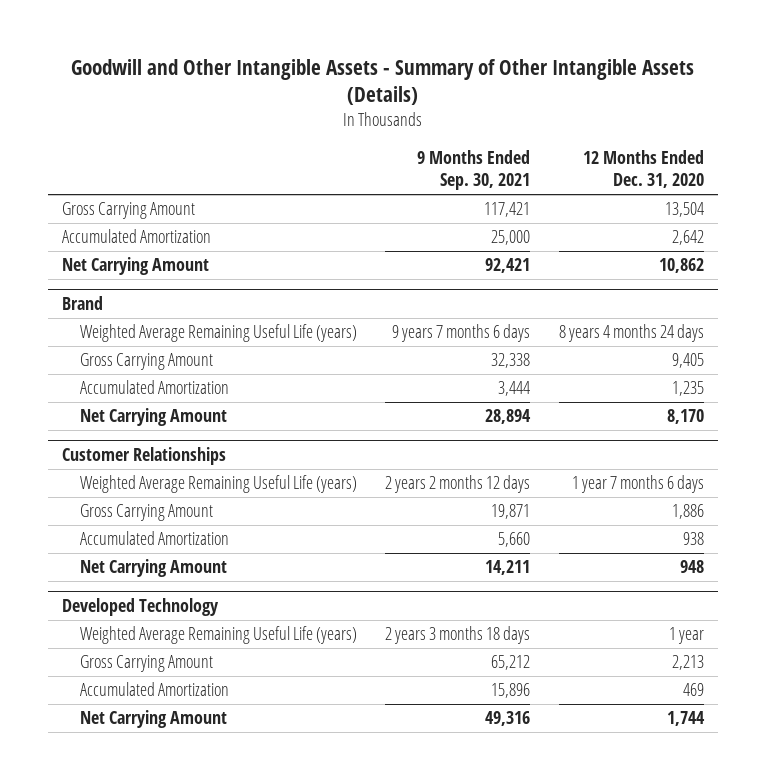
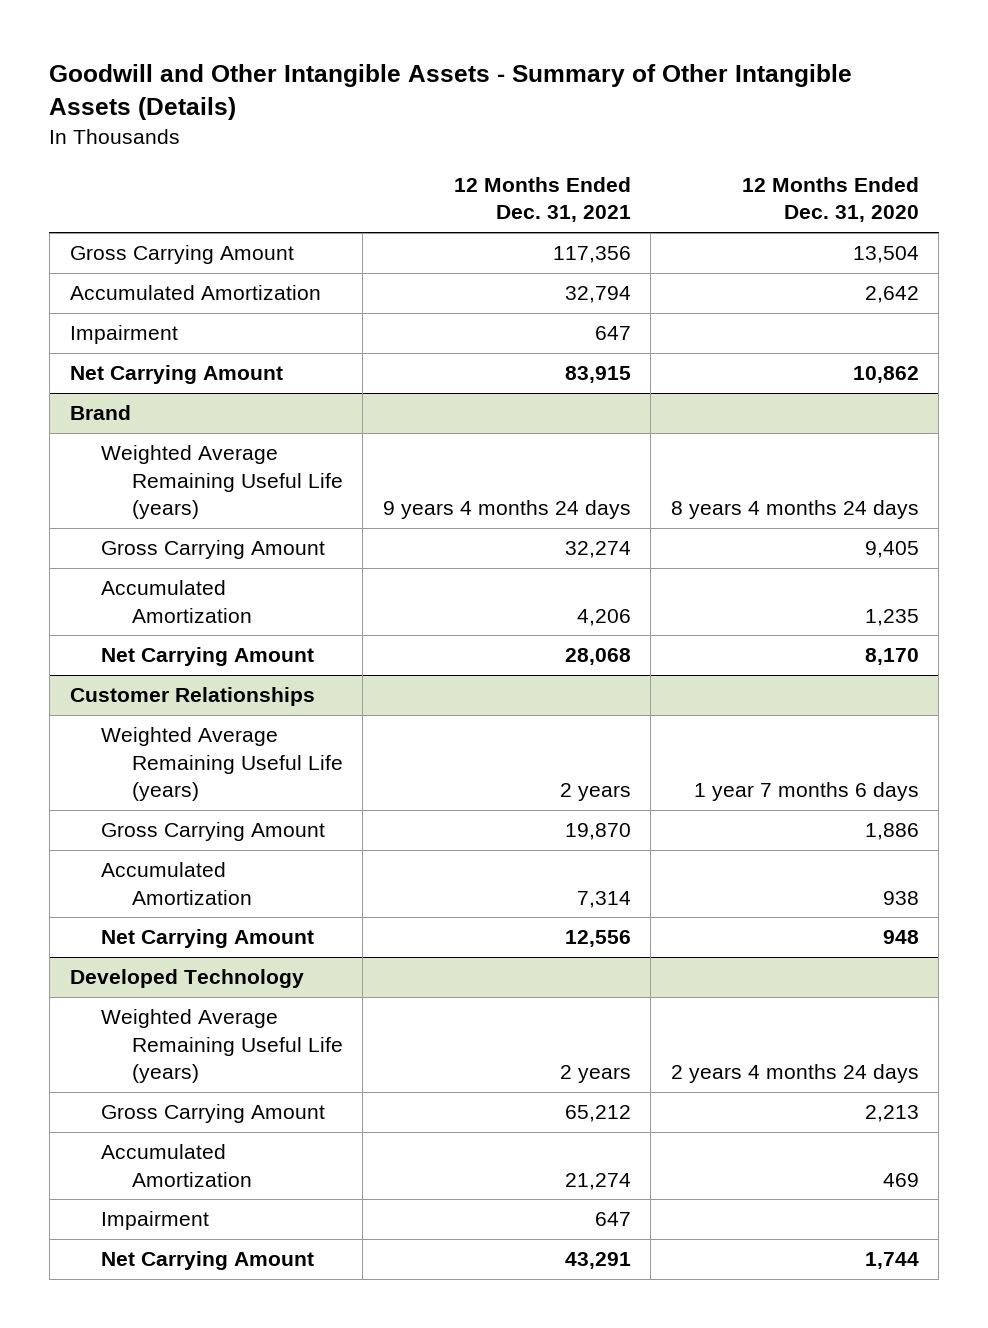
- | 9 Months Ended Sep. 30, 2021 | 12 Months Ended Dec. 31, 2020
+ | 12 Months Ended Dec. 31, 2021 | 12 Months Ended Dec. 31, 2020
+ Impairment | 647 |
@ Developed Technology
- Weighted Average Remaining Useful Life (years) | 2 years 3 months 18 days | 1 year
+ Weighted Average Remaining Useful Life (years) | 2 years | 2 years 4 months 24 days
+ Impairment | 647 |

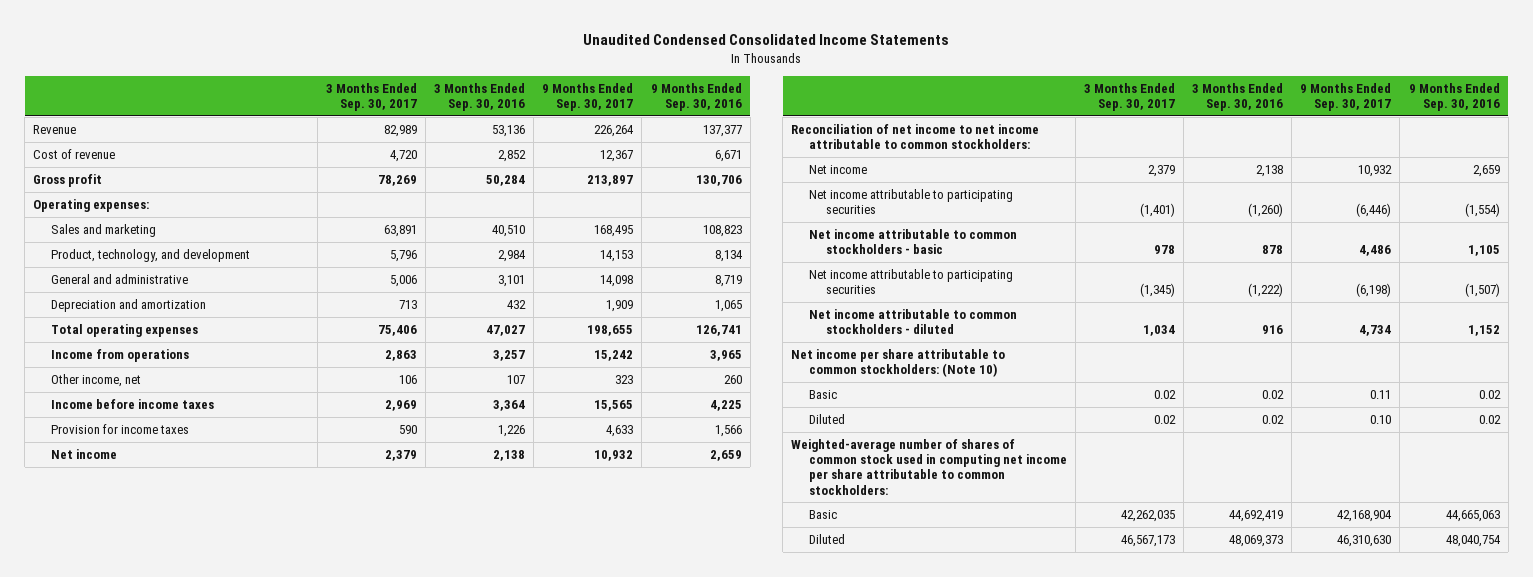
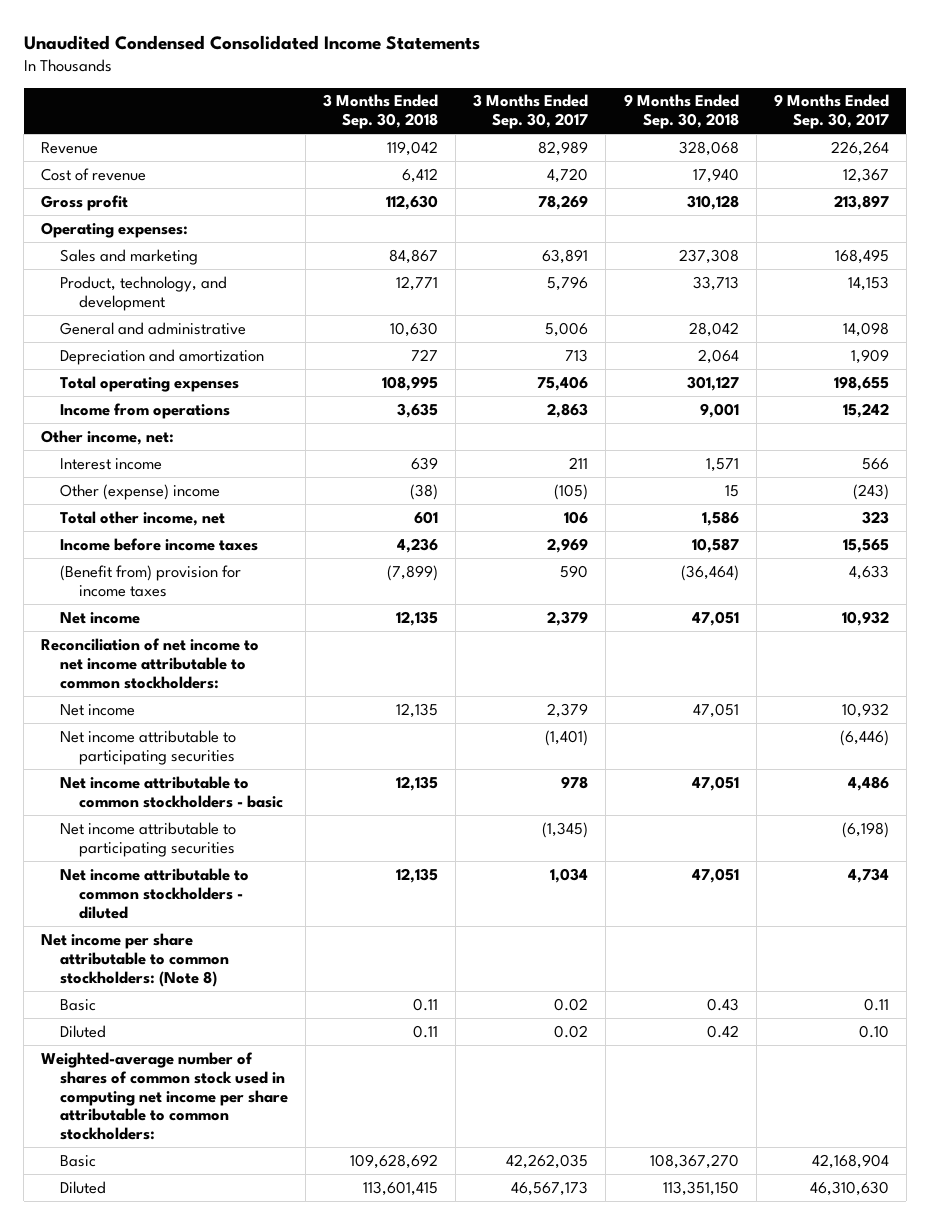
- | 3 Months Ended Sep. 30, 2017 | 3 Months Ended Sep. 30, 2016 | 9 Months Ended Sep. 30, 2017 | 9 Months Ended Sep. 30, 2016
+ | 3 Months Ended Sep. 30, 2018 | 3 Months Ended Sep. 30, 2017 | 9 Months Ended Sep. 30, 2018 | 9 Months Ended Sep. 30, 2017
- Other income, net | 106 | 107 | 323 | 260
+ Other income, net:
+ Interest income | 639 | 211 | 1,571 | 566
+ Other (expense) income | (38) | (105) | 15 | (243)
+ Total other income, net | 601 | 106 | 1,586 | 323
- Provision for income taxes | 590 | 1,226 | 4,633 | 1,566
+ (Benefit from) provision for income taxes | (7,899) | 590 | (36,464) | 4,633
- Net income per share attributable to common stockholders: (Note 10)
+ Net income per share attributable to common stockholders: (Note 8)

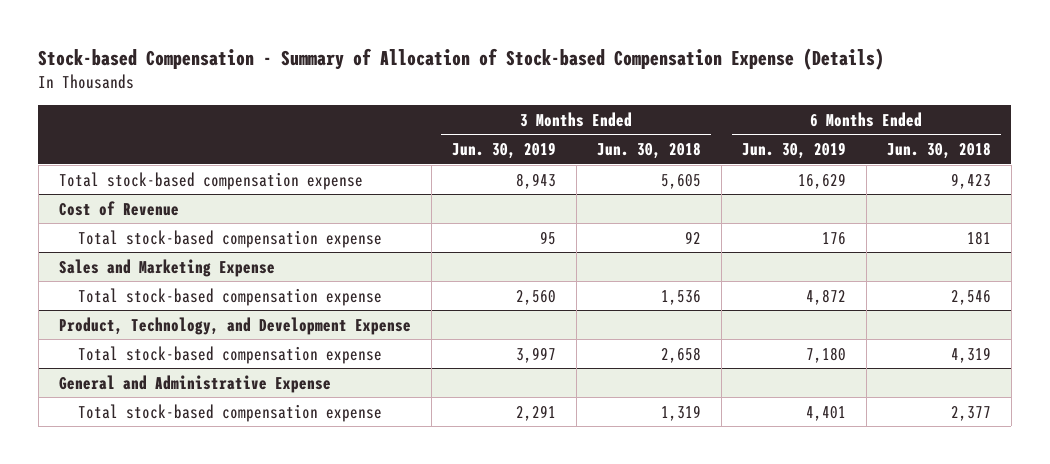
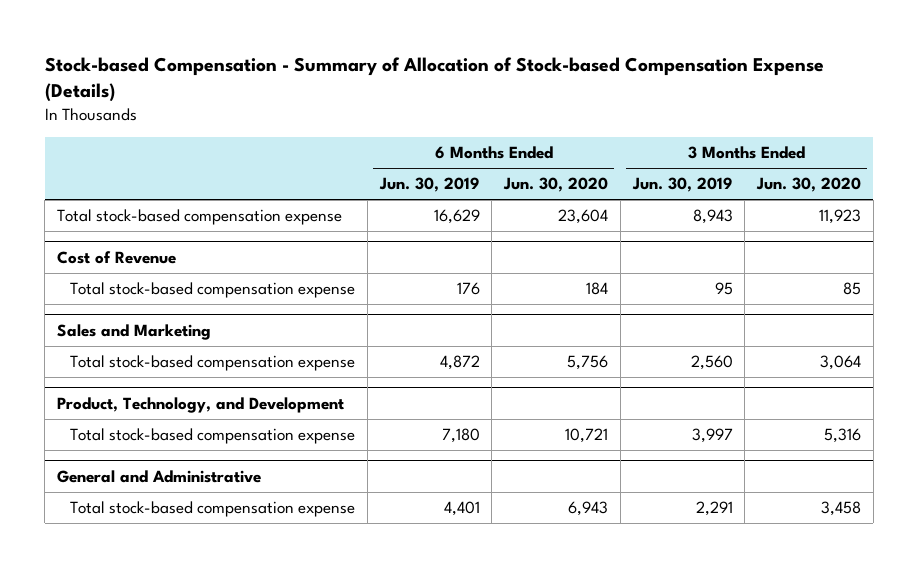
- | 3 Months Ended Jun. 30, 2019 | 3 Months Ended Jun. 30, 2018 | 6 Months Ended Jun. 30, 2019 | 6 Months Ended Jun. 30, 2018
+ | 6 Months Ended Jun. 30, 2019 | 6 Months Ended Jun. 30, 2020 | 3 Months Ended Jun. 30, 2019 | 3 Months Ended Jun. 30, 2020
- Sales and Marketing Expense
+ Sales and Marketing
- Product, Technology, and Development Expense
+ Product, Technology, and Development
- General and Administrative Expense
+ General and Administrative

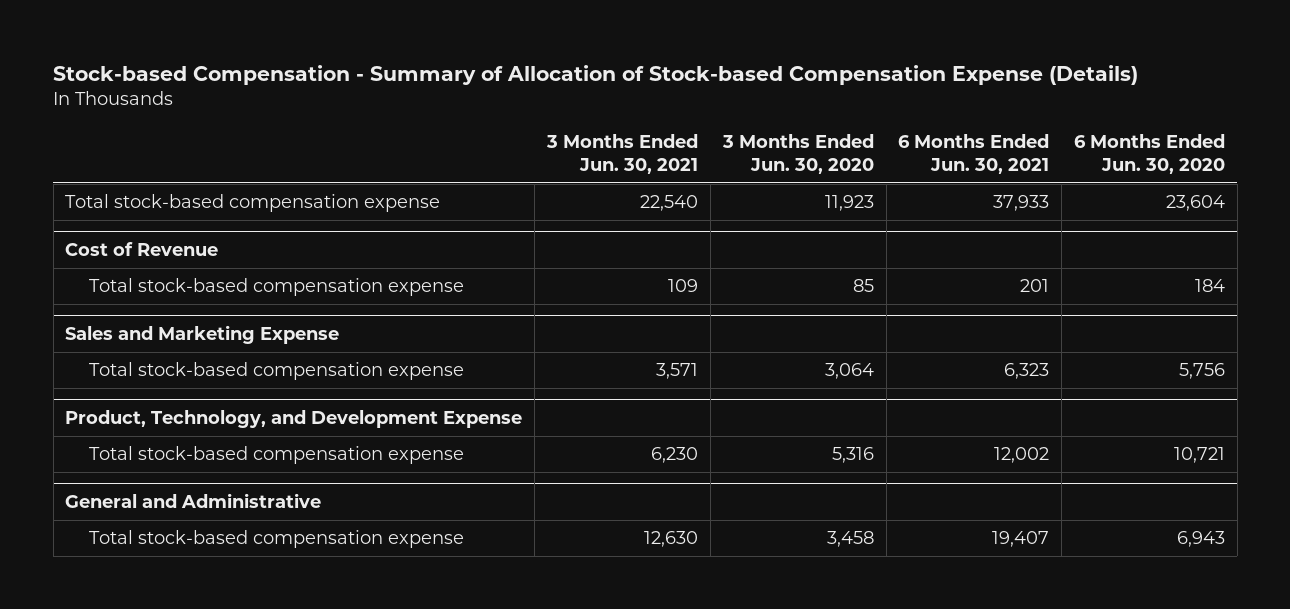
- | 6 Months Ended Jun. 30, 2019 | 6 Months Ended Jun. 30, 2020 | 3 Months Ended Jun. 30, 2019 | 3 Months Ended Jun. 30, 2020
+ | 3 Months Ended Jun. 30, 2021 | 3 Months Ended Jun. 30, 2020 | 6 Months Ended Jun. 30, 2021 | 6 Months Ended Jun. 30, 2020
- Sales and Marketing
+ Sales and Marketing Expense
- Product, Technology, and Development
+ Product, Technology, and Development Expense

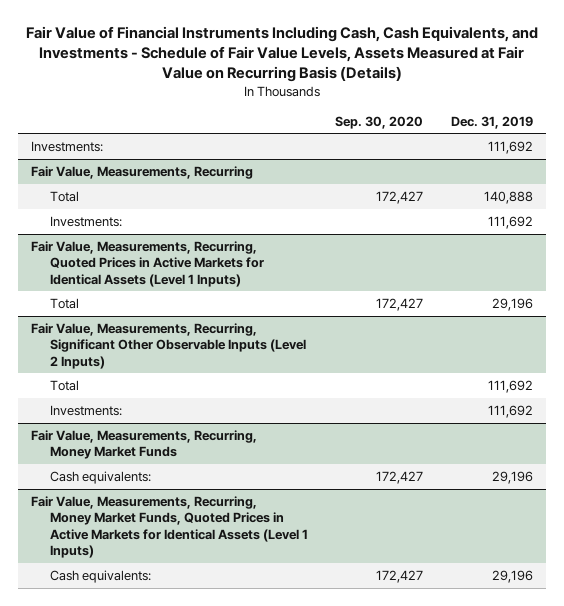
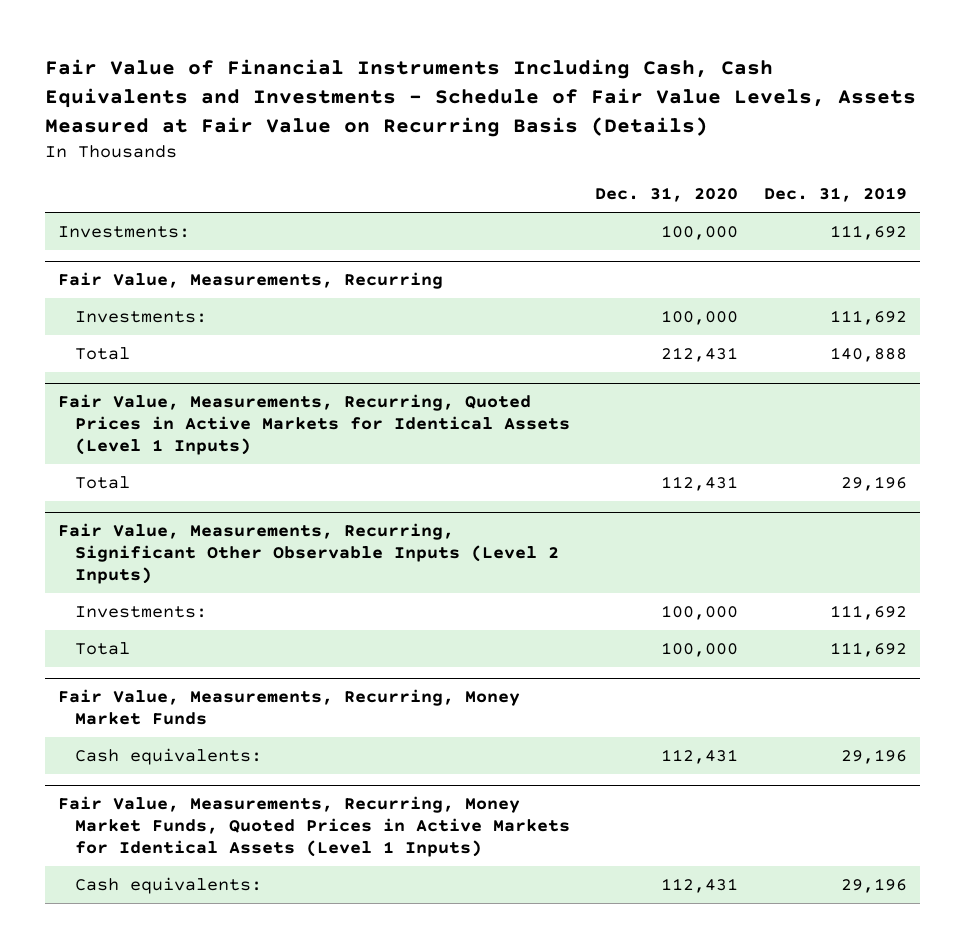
- Fair Value of Financial Instruments Including Cash, Cash Equivalents, and Investments - Schedule of Fair Value Levels, Assets Measured at Fair Value on Recurring Basis (Details)
+ Fair Value of Financial Instruments Including Cash, Cash Equivalents and Investments - Schedule of Fair Value Levels, Assets Measured at Fair Value on Recurring Basis (Details)
- | Sep. 30, 2020 | Dec. 31, 2019
+ | Dec. 31, 2020 | Dec. 31, 2019
@ Fair Value, Measurements, Recurring
moved down: Total | 212,431 | 140,888
@ Fair Value, Measurements, Recurring, Significant Other Observable Inputs (Level 2 Inputs)
moved down: Total | 100,000 | 111,692

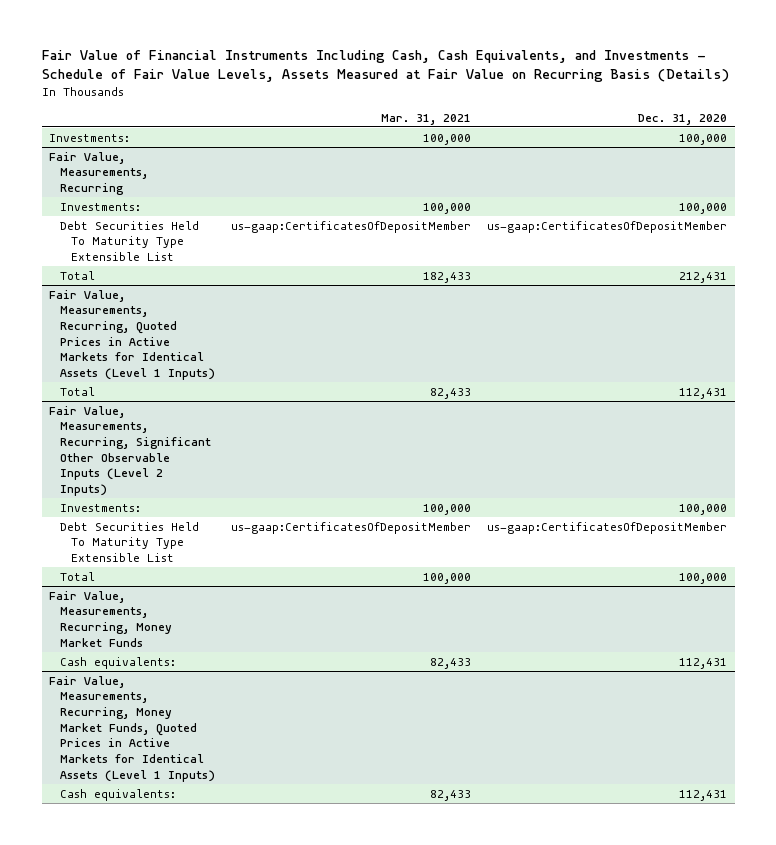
- Fair Value of Financial Instruments Including Cash, Cash Equivalents and Investments - Schedule of Fair Value Levels, Assets Measured at Fair Value on Recurring Basis (Details)
+ Fair Value of Financial Instruments Including Cash, Cash Equivalents, and Investments - Schedule of Fair Value Levels, Assets Measured at Fair Value on Recurring Basis (Details)
- | Dec. 31, 2020 | Dec. 31, 2019
+ | Mar. 31, 2021 | Dec. 31, 2020
@ Fair Value, Measurements, Recurring
+ Debt Securities Held To Maturity Type Extensible List | us-gaap:CertificatesOfDepositMember | us-gaap:CertificatesOfDepositMember
@ Fair Value, Measurements, Recurring, Significant Other Observable Inputs (Level 2 Inputs)
+ Debt Securities Held To Maturity Type Extensible List | us-gaap:CertificatesOfDepositMember | us-gaap:CertificatesOfDepositMember

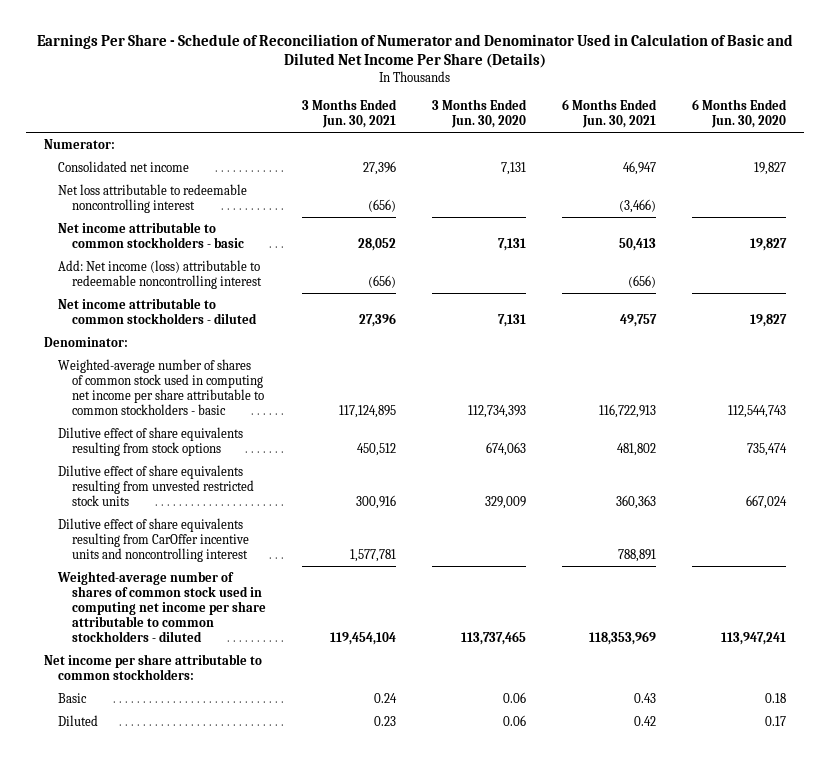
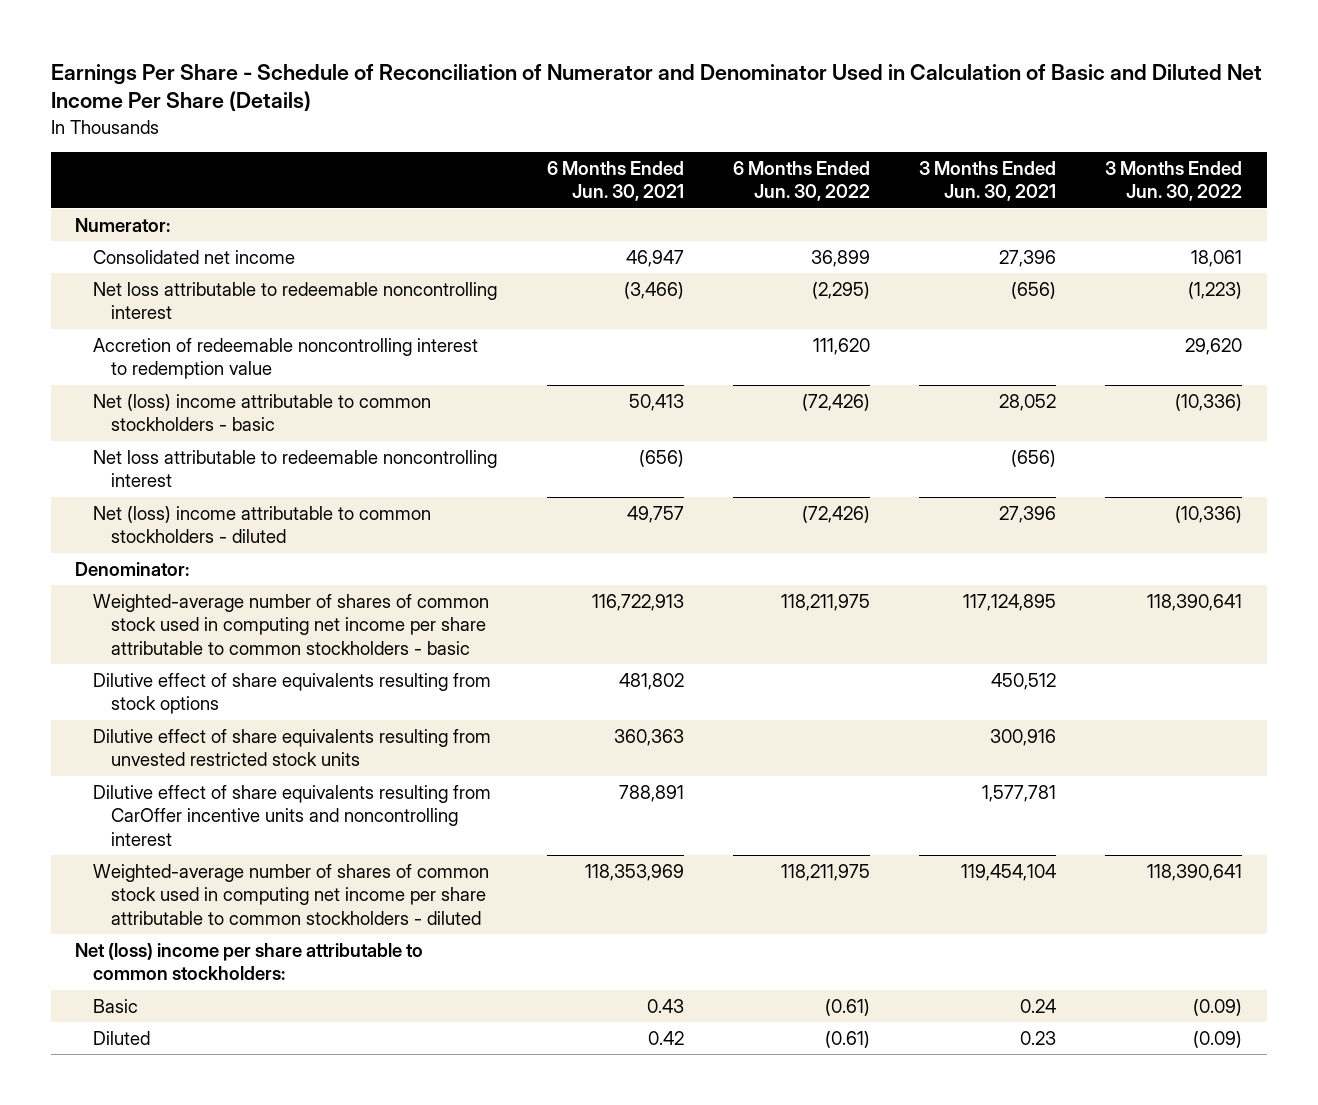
- | 3 Months Ended Jun. 30, 2021 | 3 Months Ended Jun. 30, 2020 | 6 Months Ended Jun. 30, 2021 | 6 Months Ended Jun. 30, 2020
+ | 6 Months Ended Jun. 30, 2021 | 6 Months Ended Jun. 30, 2022 | 3 Months Ended Jun. 30, 2021 | 3 Months Ended Jun. 30, 2022
- Net income attributable to common stockholders - basic | 28,052 | 7,131 | 50,413 | 19,827
- Add: Net income (loss) attributable to redeemable noncontrolling interest | (656) | | (656) |
- Net income attributable to common stockholders - diluted | 27,396 | 7,131 | 49,757 | 19,827
+ Accretion of redeemable noncontrolling interest to redemption value | | 111,620 | | 29,620
+ Net (loss) income attributable to common stockholders - basic | 50,413 | (72,426) | 28,052 | (10,336)
+ Net loss attributable to redeemable noncontrolling interest | (656) | | (656) |
+ Net (loss) income attributable to common stockholders - diluted | 49,757 | (72,426) | 27,396 | (10,336)
- Net income per share attributable to common stockholders:
+ Net (loss) income per share attributable to common stockholders:

